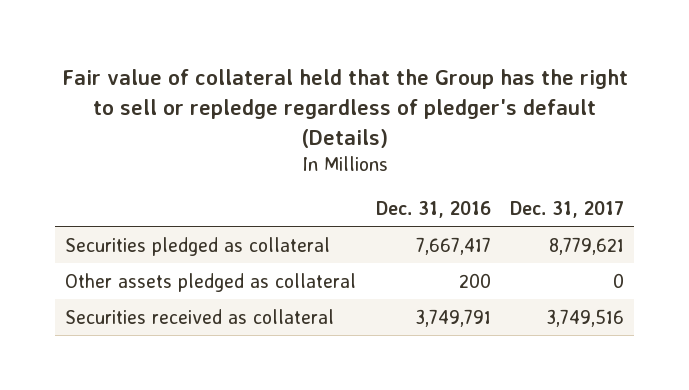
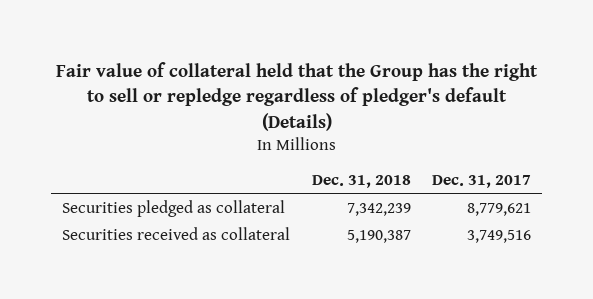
- | Dec. 31, 2016 | Dec. 31, 2017
+ | Dec. 31, 2018 | Dec. 31, 2017
- Other assets pledged as collateral | 200 | 0

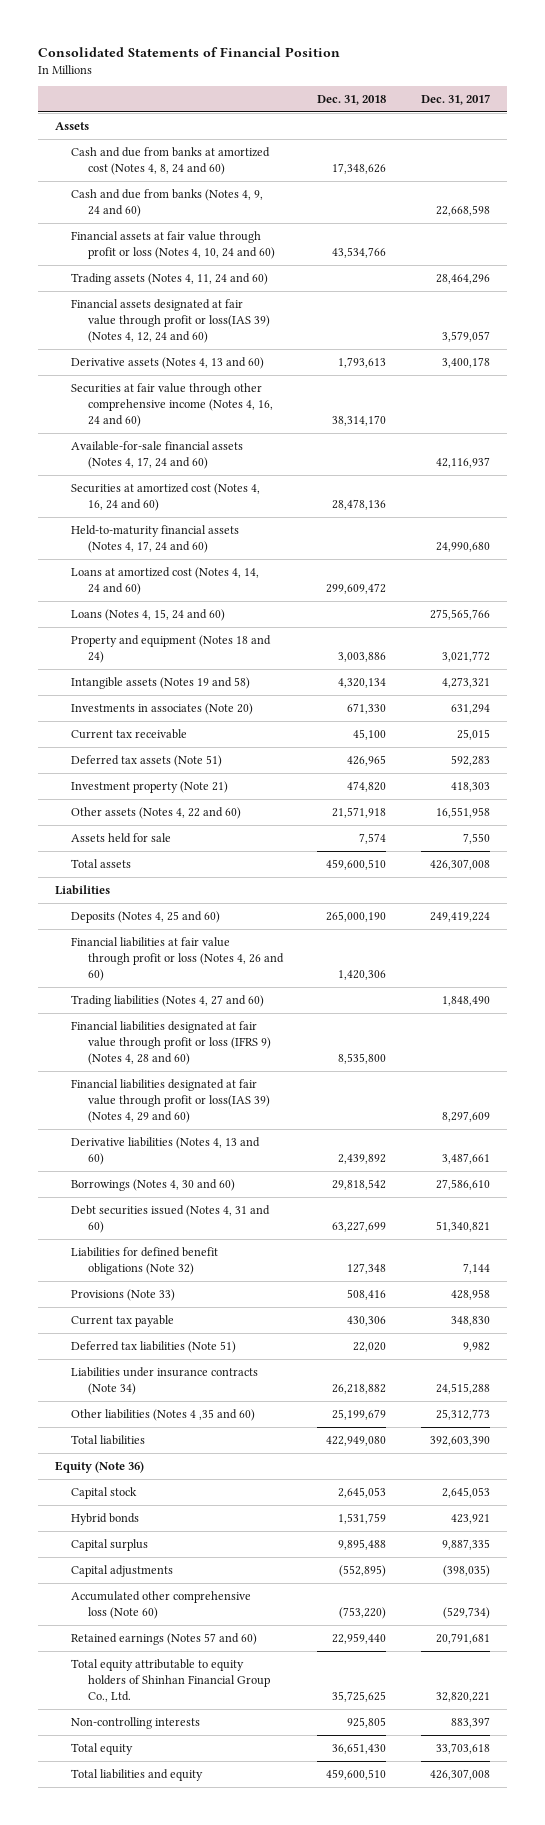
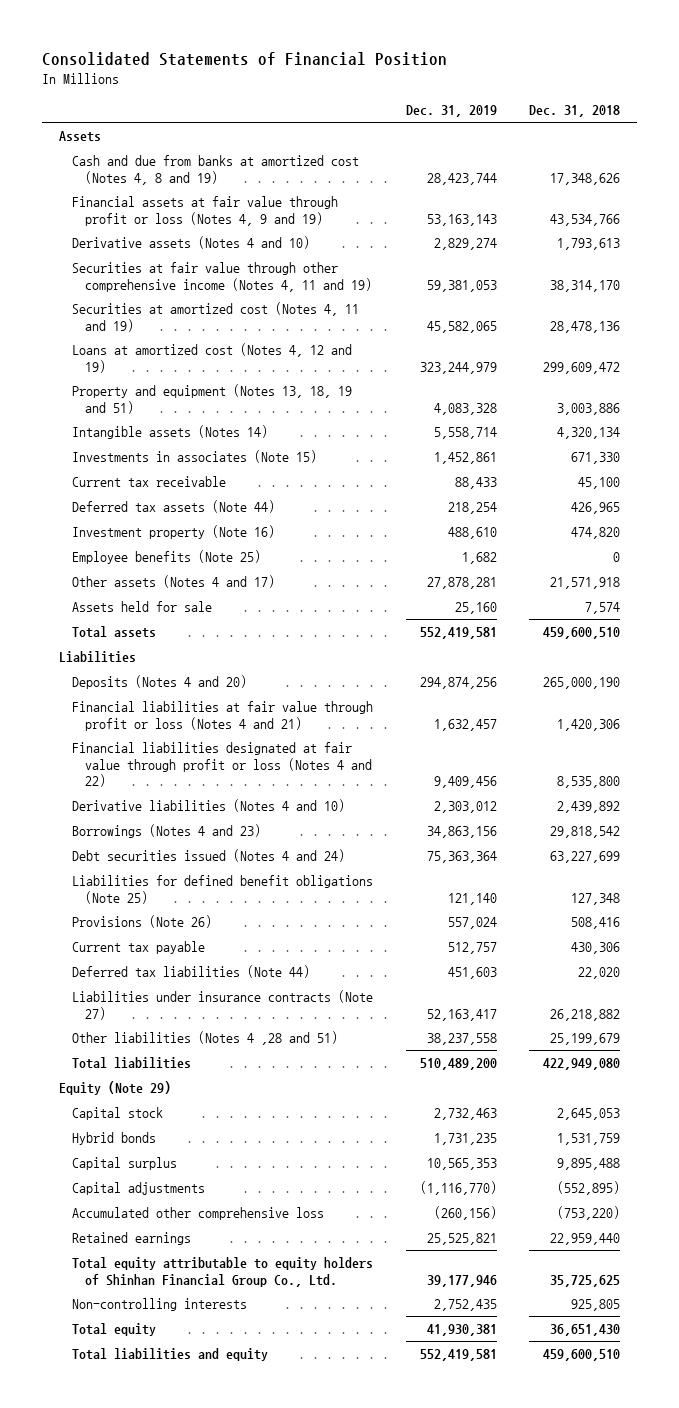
- | Dec. 31, 2018 | Dec. 31, 2017
+ | Dec. 31, 2019 | Dec. 31, 2018
- Cash and due from banks at amortized cost (Notes 4, 8, 24 and 60) | 17,348,626 |
- Cash and due from banks (Notes 4, 9, 24 and 60) | | 22,668,598
- Financial assets at fair value through profit or loss (Notes 4, 10, 24 and 60) | 43,534,766 |
- Trading assets (Notes 4, 11, 24 and 60) | | 28,464,296
- Financial assets designated at fair value through profit or loss(IAS 39) (Notes 4, 12, 24 and 60) | | 3,579,057
- Derivative assets (Notes 4, 13 and 60) | 1,793,613 | 3,400,178
- Securities at fair value through other comprehensive income (Notes 4, 16, 24 and 60) | 38,314,170 |
- Available-for-sale financial assets (Notes 4, 17, 24 and 60) | | 42,116,937
- Securities at amortized cost (Notes 4, 16, 24 and 60) | 28,478,136 |
- Held-to-maturity financial assets (Notes 4, 17, 24 and 60) | | 24,990,680
- Loans at amortized cost (Notes 4, 14, 24 and 60) | 299,609,472 |
- Loans (Notes 4, 15, 24 and 60) | | 275,565,766
- Property and equipment (Notes 18 and 24) | 3,003,886 | 3,021,772
- Intangible assets (Notes 19 and 58) | 4,320,134 | 4,273,321
- Investments in associates (Note 20) | 671,330 | 631,294
+ Cash and due from banks at amortized cost (Notes 4, 8 and 19) | 28,423,744 | 17,348,626
+ Financial assets at fair value through profit or loss (Notes 4, 9 and 19) | 53,163,143 | 43,534,766
+ Derivative assets (Notes 4 and 10) | 2,829,274 | 1,793,613
+ Securities at fair value through other comprehensive income (Notes 4, 11 and 19) | 59,381,053 | 38,314,170
+ Securities at amortized cost (Notes 4, 11 and 19) | 45,582,065 | 28,478,136
+ Loans at amortized cost (Notes 4, 12 and 19) | 323,244,979 | 299,609,472
+ Property and equipment (Notes 13, 18, 19 and 51) | 4,083,328 | 3,003,886
+ Intangible assets (Notes 14) | 5,558,714 | 4,320,134
+ Investments in associates (Note 15) | 1,452,861 | 671,330
- Deferred tax assets (Note 51) | 426,965 | 592,283
- Investment property (Note 21) | 474,820 | 418,303
- Other assets (Notes 4, 22 and 60) | 21,571,918 | 16,551,958
+ Deferred tax assets (Note 44) | 218,254 | 426,965
+ Investment property (Note 16) | 488,610 | 474,820
+ Employee benefits (Note 25) | 1,682 | 0
+ Other assets (Notes 4 and 17) | 27,878,281 | 21,571,918
- Deposits (Notes 4, 25 and 60) | 265,000,190 | 249,419,224
- Financial liabilities at fair value through profit or loss (Notes 4, 26 and 60) | 1,420,306 |
- Trading liabilities (Notes 4, 27 and 60) | | 1,848,490
- Financial liabilities designated at fair value through profit or loss (IFRS 9) (Notes 4, 28 and 60) | 8,535,800 |
- Financial liabilities designated at fair value through profit or loss(IAS 39) (Notes 4, 29 and 60) | | 8,297,609
- Derivative liabilities (Notes 4, 13 and 60) | 2,439,892 | 3,487,661
- Borrowings (Notes 4, 30 and 60) | 29,818,542 | 27,586,610
- Debt securities issued (Notes 4, 31 and 60) | 63,227,699 | 51,340,821
- Liabilities for defined benefit obligations (Note 32) | 127,348 | 7,144
- Provisions (Note 33) | 508,416 | 428,958
+ Deposits (Notes 4 and 20) | 294,874,256 | 265,000,190
+ Financial liabilities at fair value through profit or loss (Notes 4 and 21) | 1,632,457 | 1,420,306
+ Financial liabilities designated at fair value through profit or loss (Notes 4 and 22) | 9,409,456 | 8,535,800
+ Derivative liabilities (Notes 4 and 10) | 2,303,012 | 2,439,892
+ Borrowings (Notes 4 and 23) | 34,863,156 | 29,818,542
+ Debt securities issued (Notes 4 and 24) | 75,363,364 | 63,227,699
+ Liabilities for defined benefit obligations (Note 25) | 121,140 | 127,348
+ Provisions (Note 26) | 557,024 | 508,416
- Deferred tax liabilities (Note 51) | 22,020 | 9,982
- Liabilities under insurance contracts (Note 34) | 26,218,882 | 24,515,288
- Other liabilities (Notes 4 ,35 and 60) | 25,199,679 | 25,312,773
+ Deferred tax liabilities (Note 44) | 451,603 | 22,020
+ Liabilities under insurance contracts (Note 27) | 52,163,417 | 26,218,882
+ Other liabilities (Notes 4 ,28 and 51) | 38,237,558 | 25,199,679
- Equity (Note 36)
+ Equity (Note 29)
- Accumulated other comprehensive loss (Note 60) | (753,220) | (529,734)
- Retained earnings (Notes 57 and 60) | 22,959,440 | 20,791,681
+ Accumulated other comprehensive loss | (260,156) | (753,220)
+ Retained earnings | 25,525,821 | 22,959,440

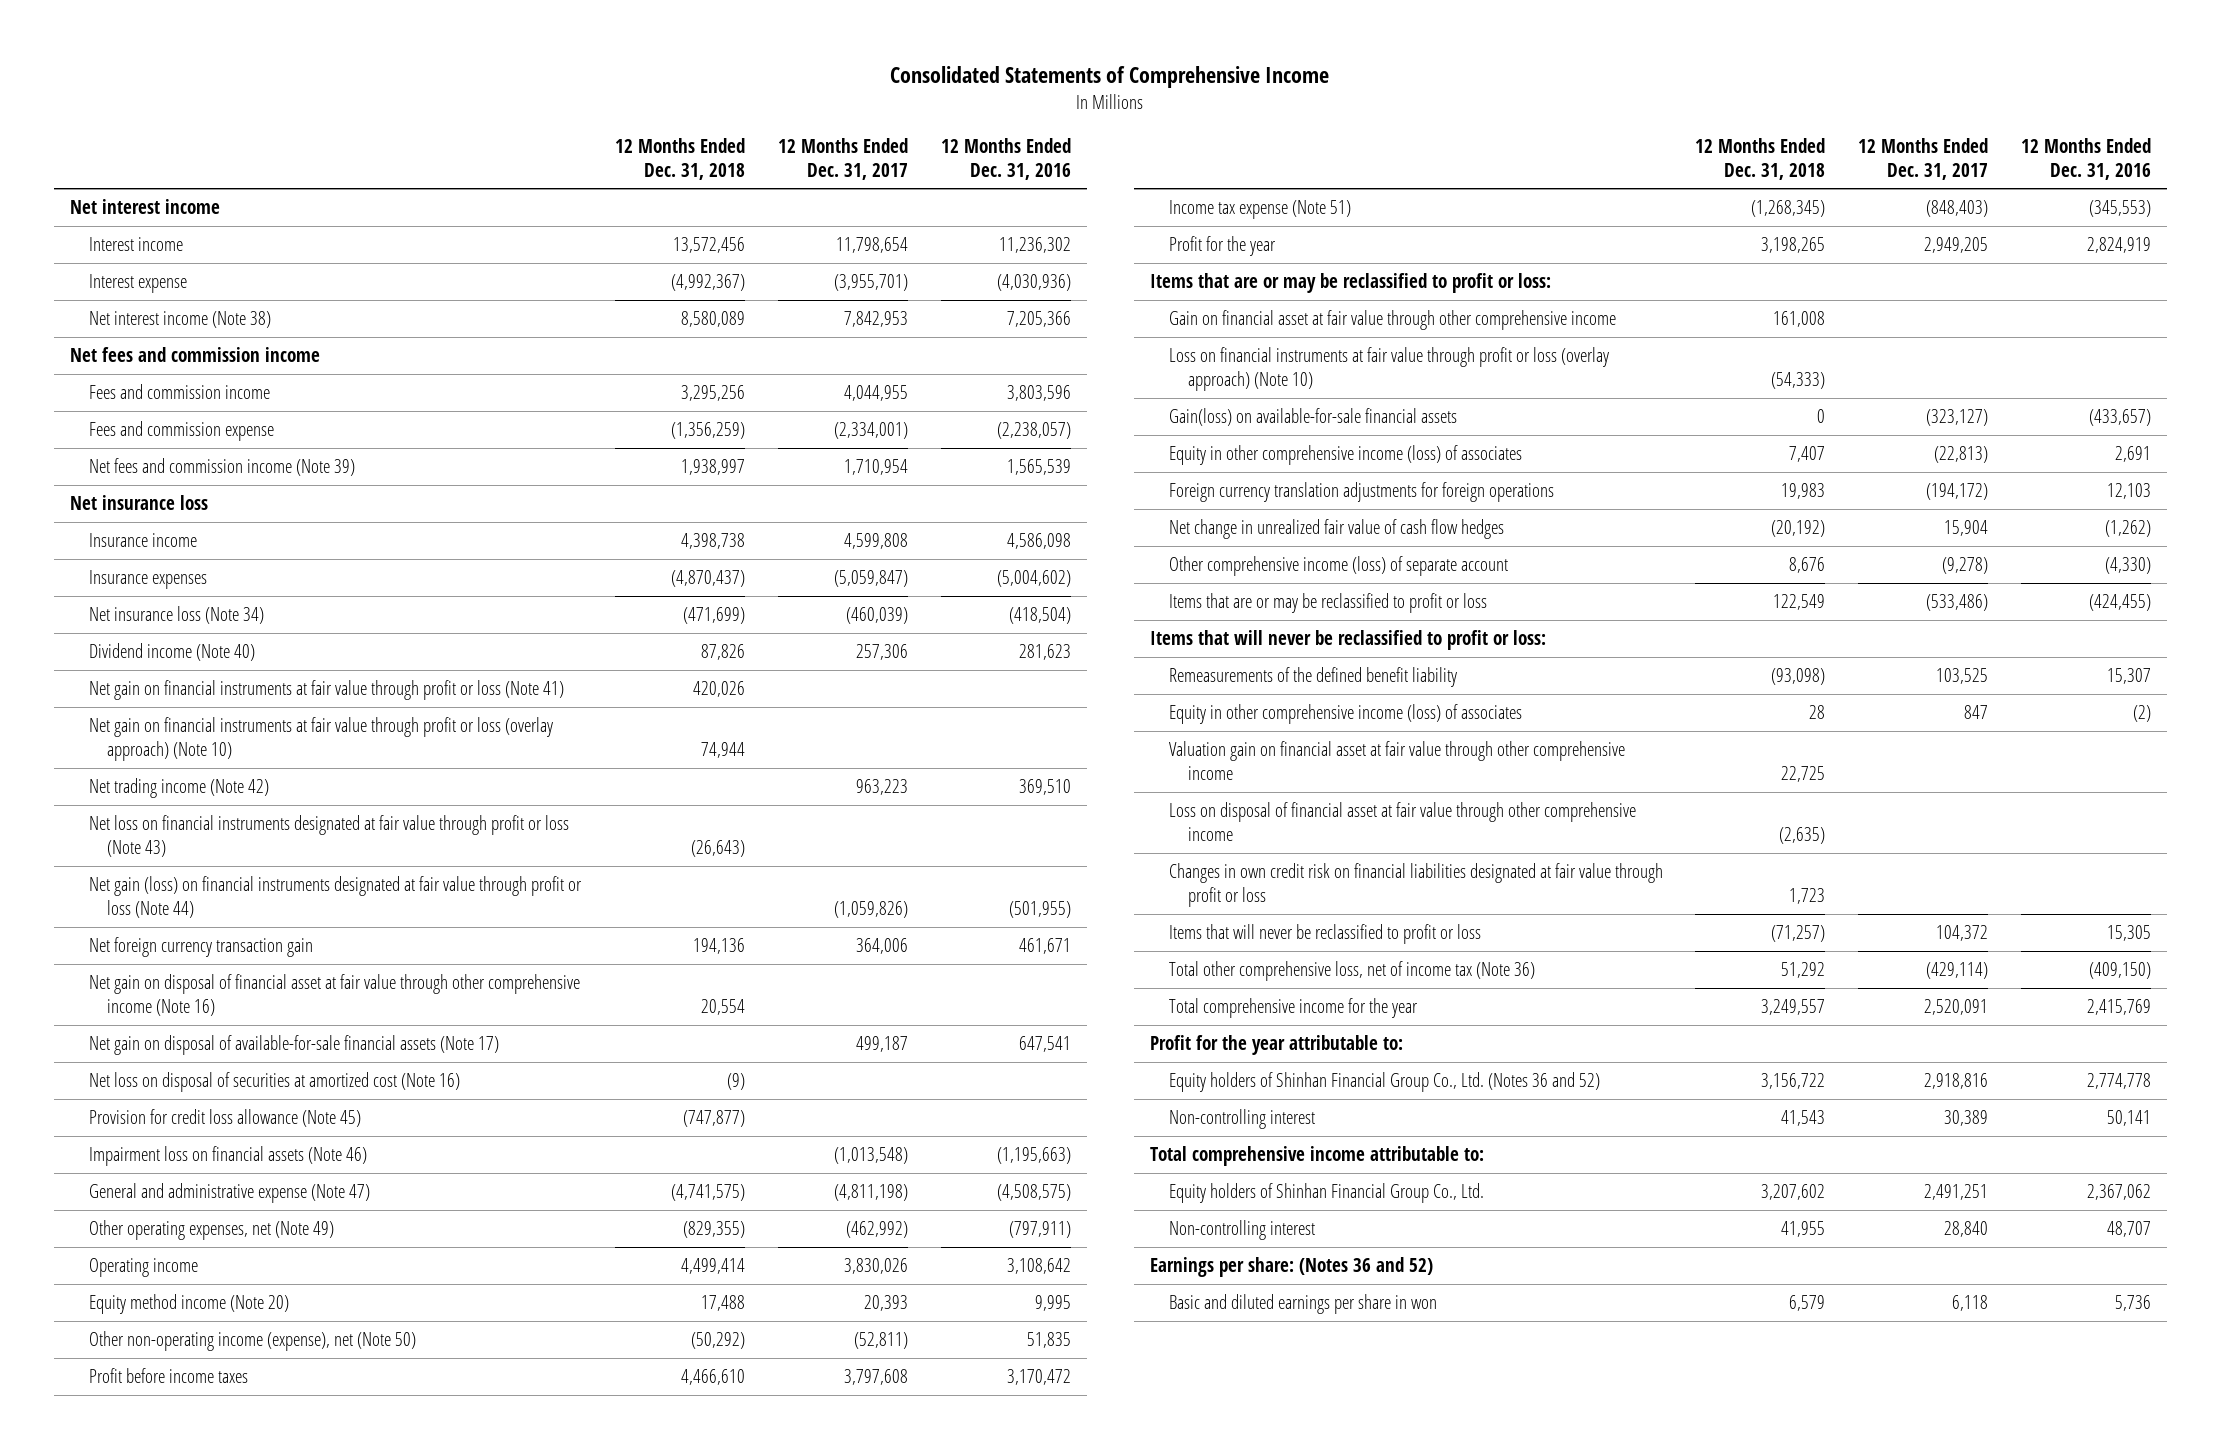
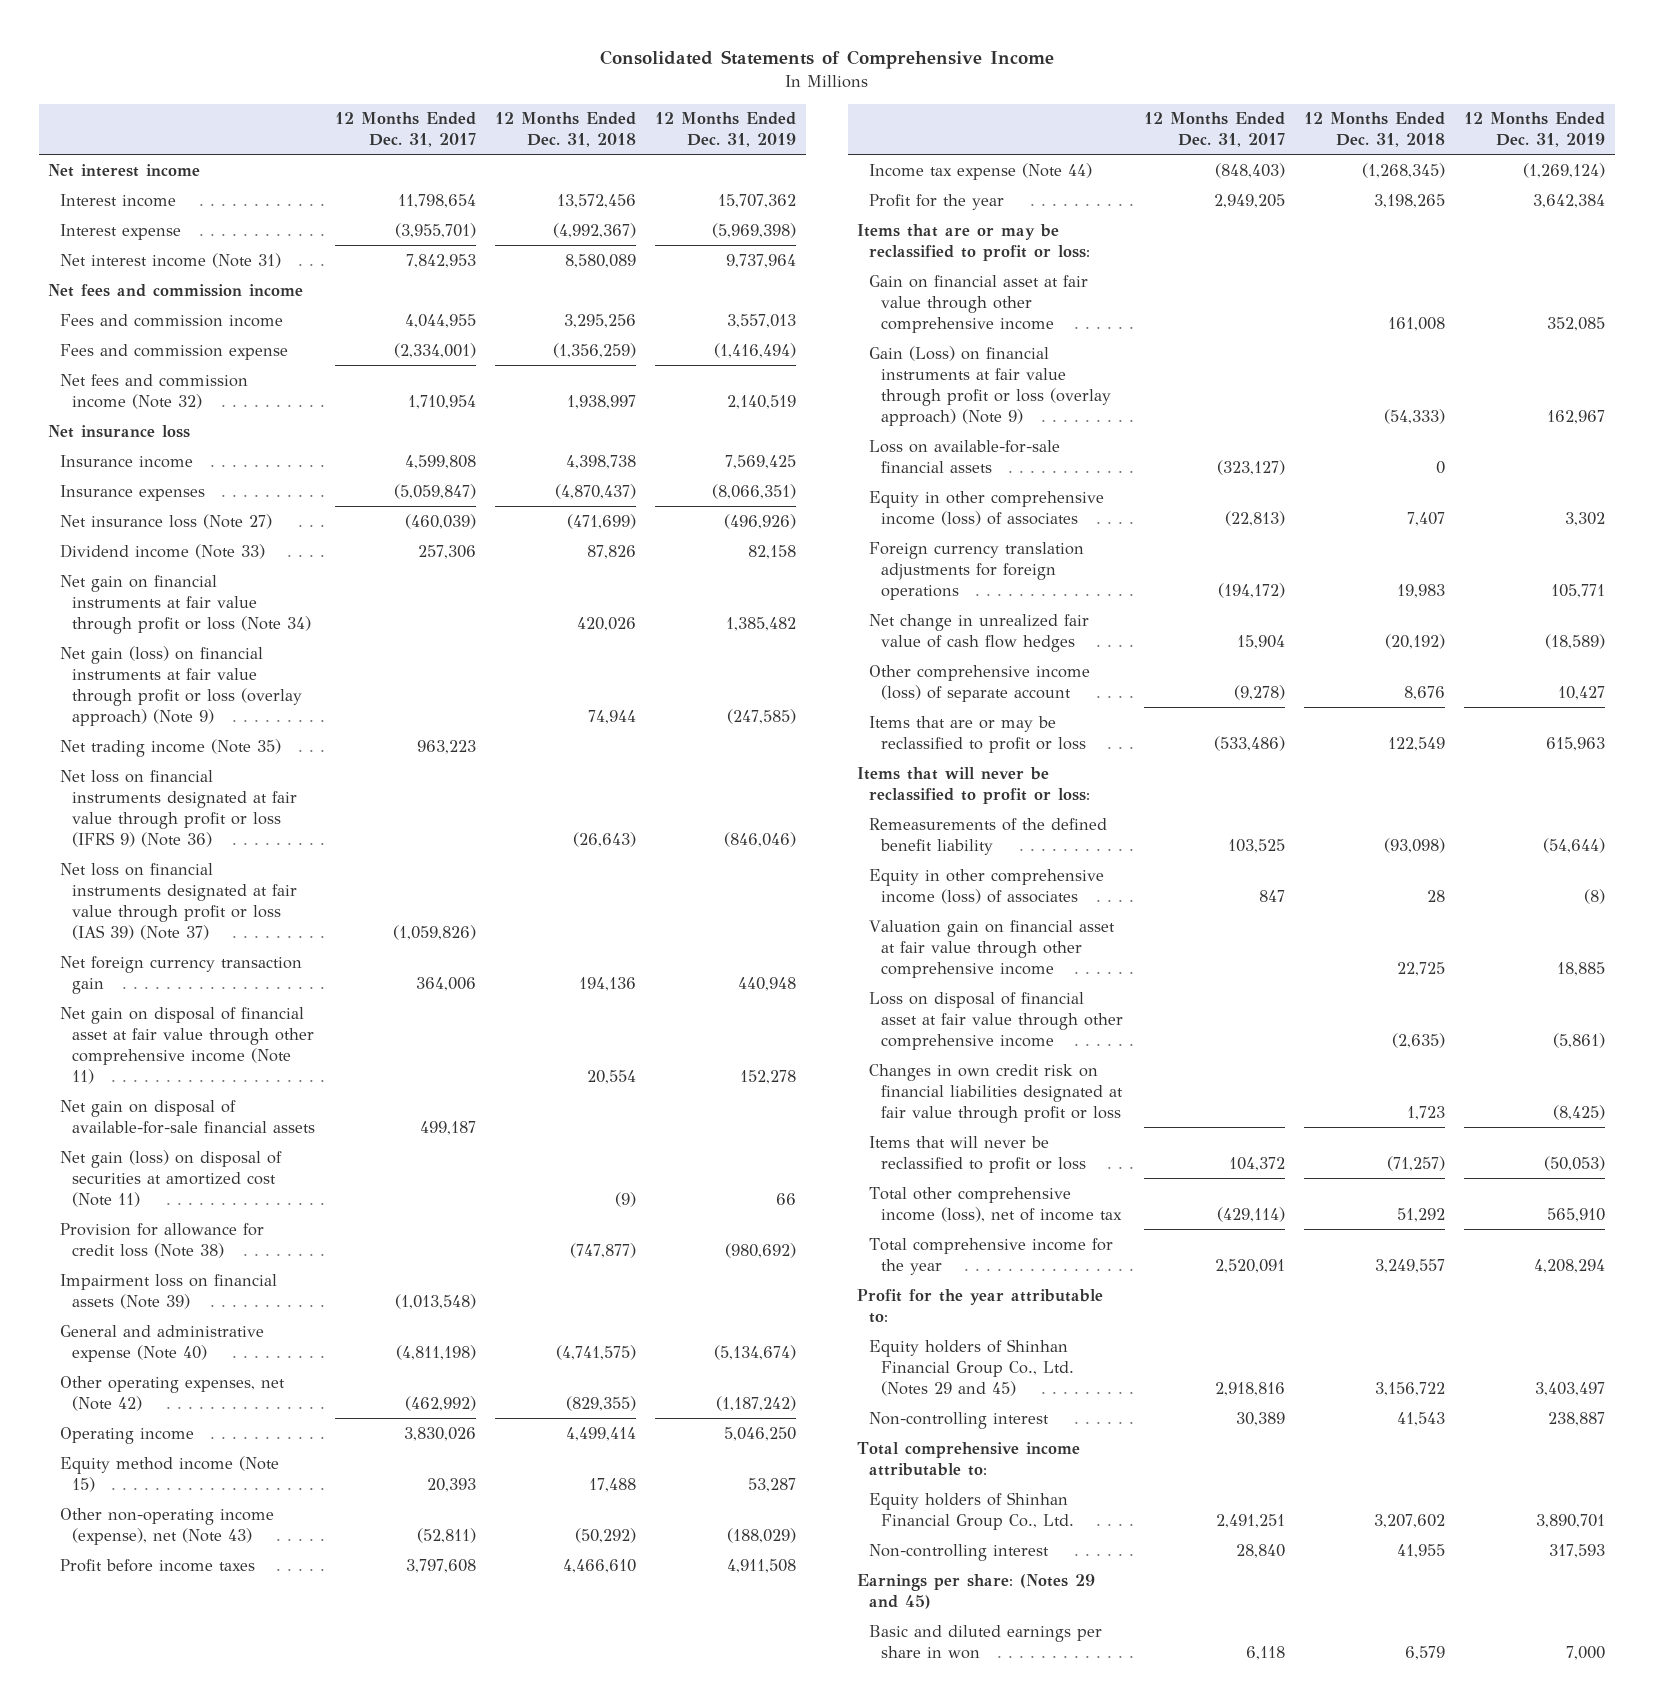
- | 12 Months Ended Dec. 31, 2018 | 12 Months Ended Dec. 31, 2017 | 12 Months Ended Dec. 31, 2016
+ | 12 Months Ended Dec. 31, 2017 | 12 Months Ended Dec. 31, 2018 | 12 Months Ended Dec. 31, 2019
- Net interest income (Note 38) | 8,580,089 | 7,842,953 | 7,205,366
+ Net interest income (Note 31) | 7,842,953 | 8,580,089 | 9,737,964
- Net fees and commission income (Note 39) | 1,938,997 | 1,710,954 | 1,565,539
+ Net fees and commission income (Note 32) | 1,710,954 | 1,938,997 | 2,140,519
- Net insurance loss (Note 34) | (471,699) | (460,039) | (418,504)
- Dividend income (Note 40) | 87,826 | 257,306 | 281,623
- Net gain on financial instruments at fair value through profit or loss (Note 41) | 420,026 | |
- Net gain on financial instruments at fair value through profit or loss (overlay approach) (Note 10) | 74,944 | |
- Net trading income (Note 42) | | 963,223 | 369,510
- Net loss on financial instruments designated at fair value through profit or loss (Note 43) | (26,643) | |
- Net gain (loss) on financial instruments designated at fair value through profit or loss (Note 44) | | (1,059,826) | (501,955)
+ Net insurance loss (Note 27) | (460,039) | (471,699) | (496,926)
+ Dividend income (Note 33) | 257,306 | 87,826 | 82,158
+ Net gain on financial instruments at fair value through profit or loss (Note 34) | | 420,026 | 1,385,482
+ Net gain (loss) on financial instruments at fair value through profit or loss (overlay approach) (Note 9) | | 74,944 | (247,585)
+ Net trading income (Note 35) | 963,223 | |
+ Net loss on financial instruments designated at fair value through profit or loss (IFRS 9) (Note 36) | | (26,643) | (846,046)
+ Net loss on financial instruments designated at fair value through profit or loss (IAS 39) (Note 37) | (1,059,826) | |
- Net gain on disposal of financial asset at fair value through other comprehensive income (Note 16) | 20,554 | |
- Net gain on disposal of available-for-sale financial assets (Note 17) | | 499,187 | 647,541
- Net loss on disposal of securities at amortized cost (Note 16) | (9) | |
- Provision for credit loss allowance (Note 45) | (747,877) | |
- Impairment loss on financial assets (Note 46) | | (1,013,548) | (1,195,663)
- General and administrative expense (Note 47) | (4,741,575) | (4,811,198) | (4,508,575)
- Other operating expenses, net (Note 49) | (829,355) | (462,992) | (797,911)
+ Net gain on disposal of financial asset at fair value through other comprehensive income (Note 11) | | 20,554 | 152,278
+ Net gain on disposal of available-for-sale financial assets | 499,187 | |
+ Net gain (loss) on disposal of securities at amortized cost (Note 11) | | (9) | 66
+ Provision for allowance for credit loss (Note 38) | | (747,877) | (980,692)
+ Impairment loss on financial assets (Note 39) | (1,013,548) | |
+ General and administrative expense (Note 40) | (4,811,198) | (4,741,575) | (5,134,674)
+ Other operating expenses, net (Note 42) | (462,992) | (829,355) | (1,187,242)
- Equity method income (Note 20) | 17,488 | 20,393 | 9,995
- Other non-operating income (expense), net (Note 50) | (50,292) | (52,811) | 51,835
+ Equity method income (Note 15) | 20,393 | 17,488 | 53,287
+ Other non-operating income (expense), net (Note 43) | (52,811) | (50,292) | (188,029)
- Income tax expense (Note 51) | (1,268,345) | (848,403) | (345,553)
+ Income tax expense (Note 44) | (848,403) | (1,268,345) | (1,269,124)
- Loss on financial instruments at fair value through profit or loss (overlay approach) (Note 10) | (54,333) | |
- Gain(loss) on available-for-sale financial assets | 0 | (323,127) | (433,657)
+ Gain (Loss) on financial instruments at fair value through profit or loss (overlay approach) (Note 9) | | (54,333) | 162,967
+ Loss on available-for-sale financial assets | (323,127) | 0 |
- Total other comprehensive loss, net of income tax (Note 36) | 51,292 | (429,114) | (409,150)
+ Total other comprehensive income (loss), net of income tax | (429,114) | 51,292 | 565,910
- Equity holders of Shinhan Financial Group Co., Ltd. (Notes 36 and 52) | 3,156,722 | 2,918,816 | 2,774,778
+ Equity holders of Shinhan Financial Group Co., Ltd. (Notes 29 and 45) | 2,918,816 | 3,156,722 | 3,403,497
- Earnings per share: (Notes 36 and 52)
+ Earnings per share: (Notes 29 and 45)

